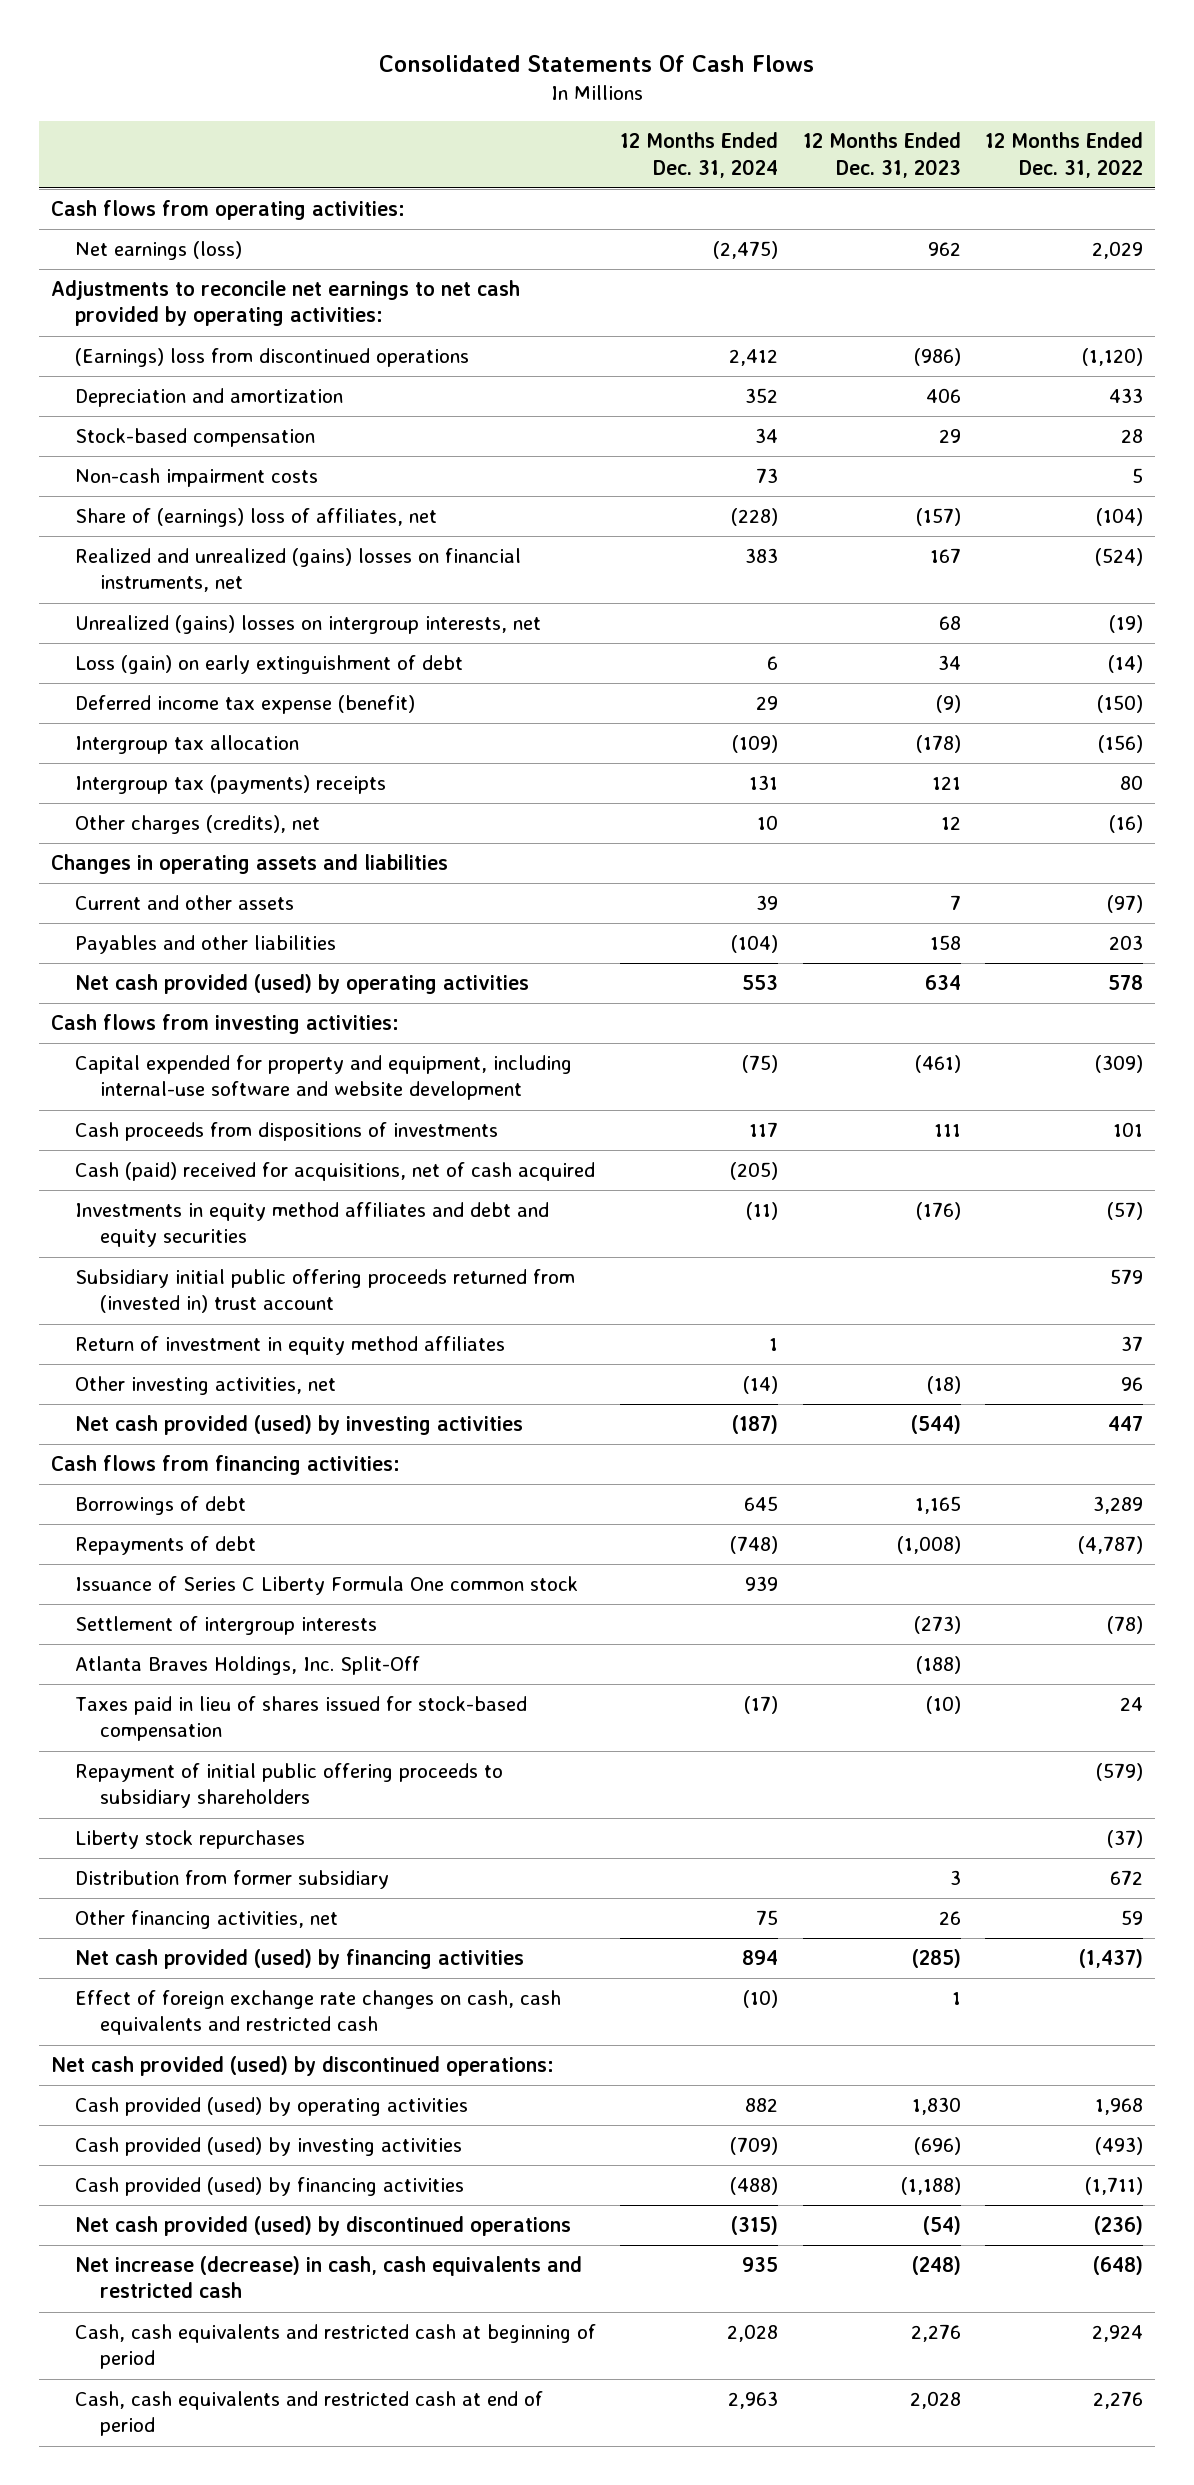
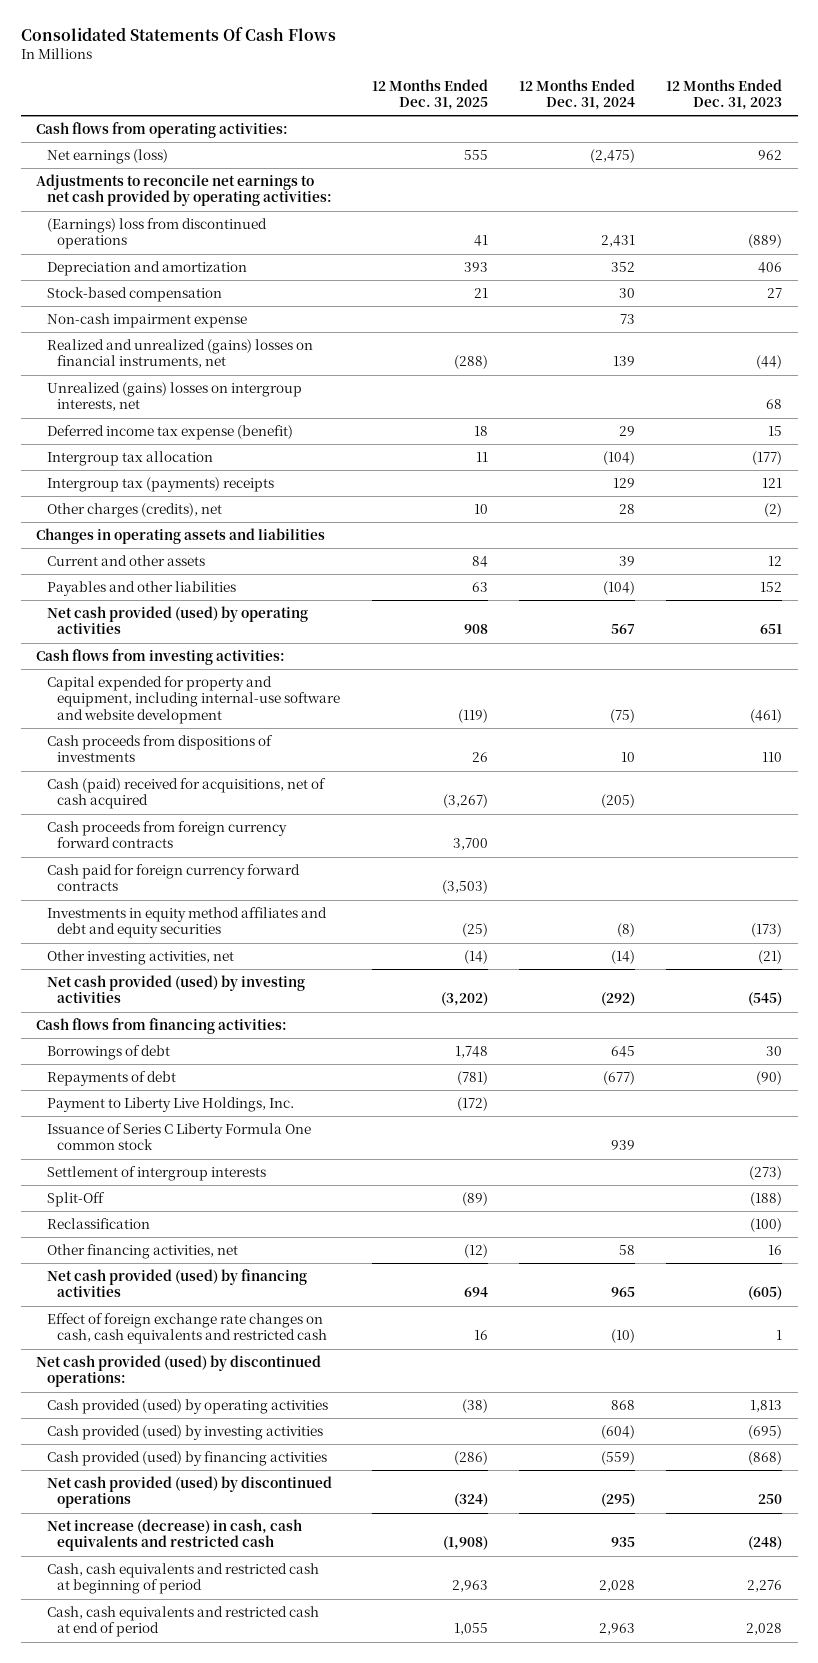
- | 12 Months Ended Dec. 31, 2024 | 12 Months Ended Dec. 31, 2023 | 12 Months Ended Dec. 31, 2022
+ | 12 Months Ended Dec. 31, 2025 | 12 Months Ended Dec. 31, 2024 | 12 Months Ended Dec. 31, 2023
- (Earnings) loss from discontinued operations | 2,412 | (986) | (1,120)
+ (Earnings) loss from discontinued operations | 41 | 2,431 | (889)
- Stock-based compensation | 34 | 29 | 28
- Non-cash impairment costs | 73 | | 5
- Share of (earnings) loss of affiliates, net | (228) | (157) | (104)
- Realized and unrealized (gains) losses on financial instruments, net | 383 | 167 | (524)
+ Stock-based compensation | 21 | 30 | 27
+ Non-cash impairment expense | | 73 |
+ Realized and unrealized (gains) losses on financial instruments, net | (288) | 139 | (44)
- Loss (gain) on early extinguishment of debt | 6 | 34 | (14)
- Deferred income tax expense (benefit) | 29 | (9) | (150)
- Intergroup tax allocation | (109) | (178) | (156)
- Intergroup tax (payments) receipts | 131 | 121 | 80
- Other charges (credits), net | 10 | 12 | (16)
+ Deferred income tax expense (benefit) | 18 | 29 | 15
+ Intergroup tax allocation | 11 | (104) | (177)
+ Intergroup tax (payments) receipts | | 129 | 121
+ Other charges (credits), net | 10 | 28 | (2)
- Current and other assets | 39 | 7 | (97)
- Payables and other liabilities | (104) | 158 | 203
- Net cash provided (used) by operating activities | 553 | 634 | 578
+ Current and other assets | 84 | 39 | 12
+ Payables and other liabilities | 63 | (104) | 152
+ Net cash provided (used) by operating activities | 908 | 567 | 651
- Cash proceeds from dispositions of investments | 117 | 111 | 101
+ Cash proceeds from dispositions of investments | 26 | 10 | 110
- Investments in equity method affiliates and debt and equity securities | (11) | (176) | (57)
- Subsidiary initial public offering proceeds returned from (invested in) trust account | | | 579
- Return of investment in equity method affiliates | 1 | | 37
- Other investing activities, net | (14) | (18) | 96
- Net cash provided (used) by investing activities | (187) | (544) | 447
+ Cash proceeds from foreign currency forward contracts | 3,700 | |
+ Cash paid for foreign currency forward contracts | (3,503) | |
+ Investments in equity method affiliates and debt and equity securities | (25) | (8) | (173)
+ Other investing activities, net | (14) | (14) | (21)
+ Net cash provided (used) by investing activities | (3,202) | (292) | (545)
- Borrowings of debt | 645 | 1,165 | 3,289
- Repayments of debt | (748) | (1,008) | (4,787)
+ Borrowings of debt | 1,748 | 645 | 30
+ Repayments of debt | (781) | (677) | (90)
+ Payment to Liberty Live Holdings, Inc. | (172) | |
- Atlanta Braves Holdings, Inc. Split-Off | | (188) |
- Taxes paid in lieu of shares issued for stock-based compensation | (17) | (10) | 24
- Repayment of initial public offering proceeds to subsidiary shareholders | | | (579)
- Liberty stock repurchases | | | (37)
- Distribution from former subsidiary | | 3 | 672
- Other financing activities, net | 75 | 26 | 59
- Net cash provided (used) by financing activities | 894 | (285) | (1,437)
+ Split-Off | (89) | | (188)
+ Reclassification | | | (100)
+ Other financing activities, net | (12) | 58 | 16
+ Net cash provided (used) by financing activities | 694 | 965 | (605)
- Cash provided (used) by operating activities | 882 | 1,830 | 1,968
- Cash provided (used) by investing activities | (709) | (696) | (493)
- Cash provided (used) by financing activities | (488) | (1,188) | (1,711)
- Net cash provided (used) by discontinued operations | (315) | (54) | (236)
+ Cash provided (used) by operating activities | (38) | 868 | 1,813
+ Cash provided (used) by investing activities | | (604) | (695)
+ Cash provided (used) by financing activities | (286) | (559) | (868)
+ Net cash provided (used) by discontinued operations | (324) | (295) | 250

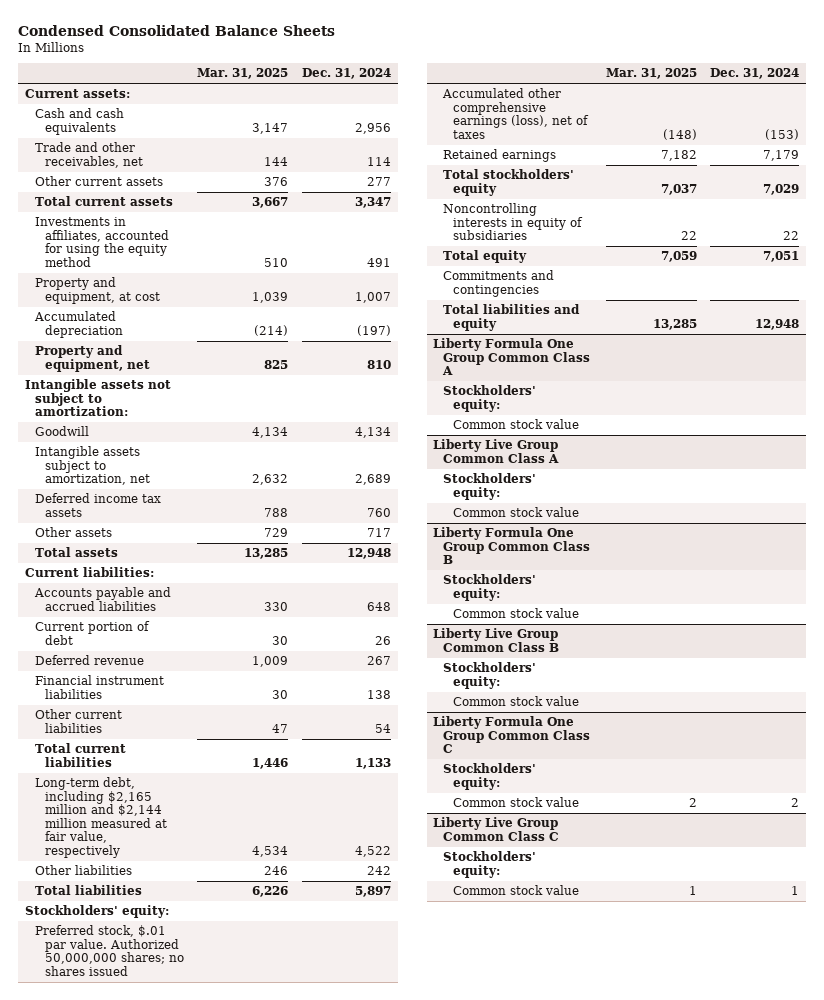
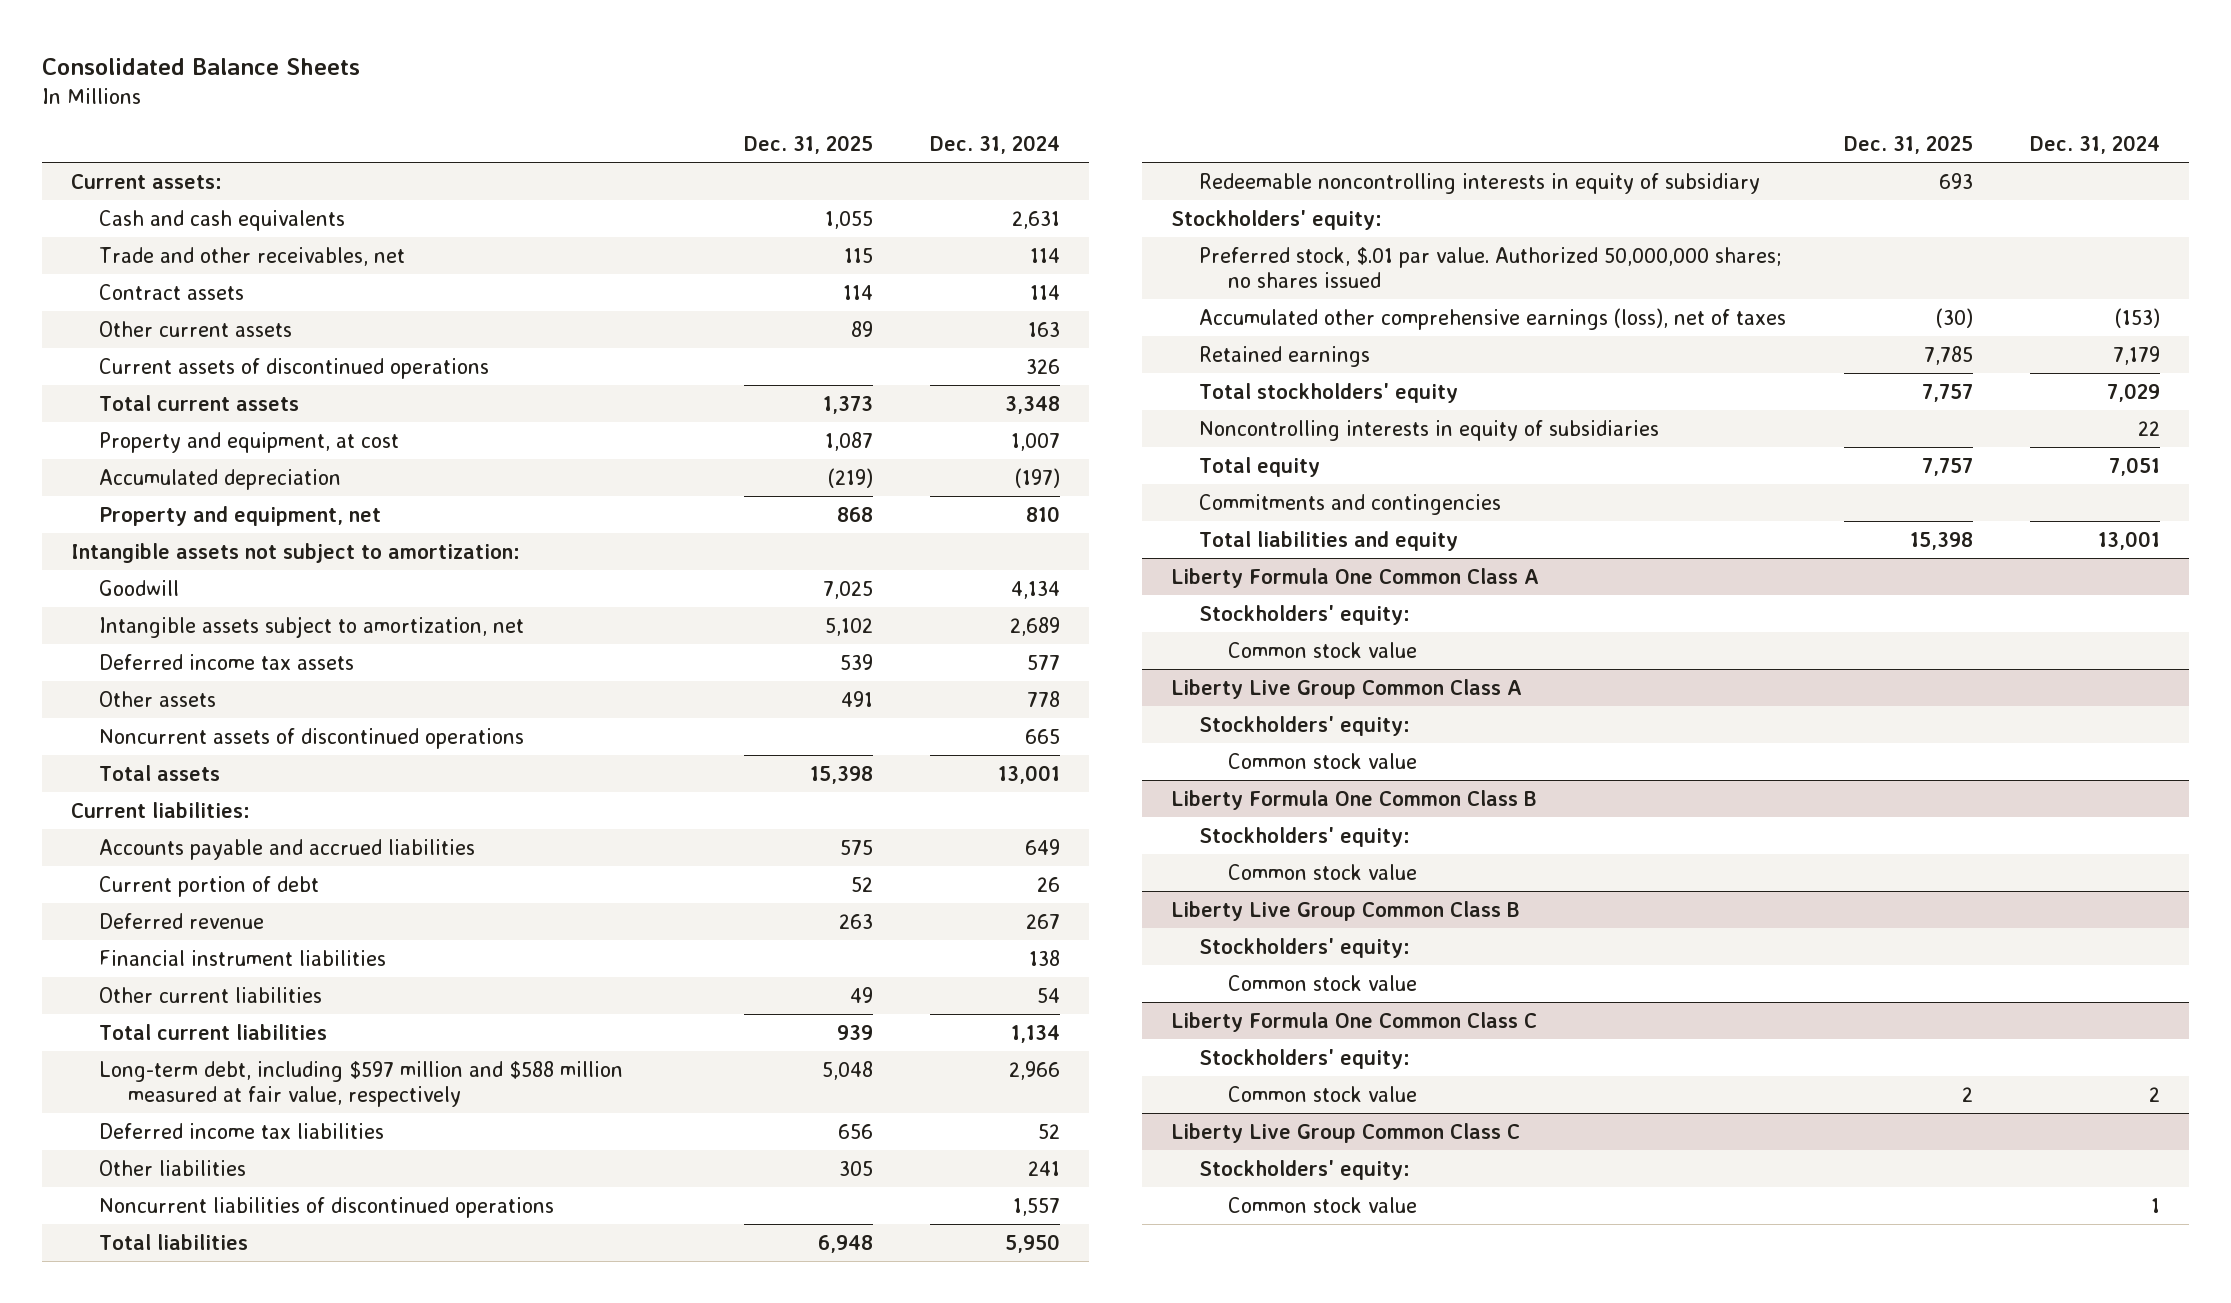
- Condensed Consolidated Balance Sheets
+ Consolidated Balance Sheets
- | Mar. 31, 2025 | Dec. 31, 2024
+ | Dec. 31, 2025 | Dec. 31, 2024
- Cash and cash equivalents | 3,147 | 2,956
+ Cash and cash equivalents | 1,055 | 2,631
- Other current assets | 376 | 277
- Total current assets | 3,667 | 3,347
- Investments in affiliates, accounted for using the equity method | 510 | 491
+ Contract assets | 114 | 114
+ Other current assets | 89 | 163
+ Current assets of discontinued operations | | 326
+ Total current assets | 1,373 | 3,348
- Deferred income tax assets | 788 | 760
- Other assets | 729 | 717
- Total assets | 13,285 | 12,948
+ Deferred income tax assets | 539 | 577
+ Other assets | 491 | 778
+ Noncurrent assets of discontinued operations | | 665
+ Total assets | 15,398 | 13,001
- Accounts payable and accrued liabilities | 330 | 648
+ Accounts payable and accrued liabilities | 575 | 649
- Total current liabilities | 1,446 | 1,133
- Long-term debt, including $2,165 million and $2,144 million measured at fair value, respectively | 4,534 | 4,522
- Other liabilities | 246 | 242
- Total liabilities | 6,226 | 5,897
+ Total current liabilities | 939 | 1,134
+ Long-term debt, including $597 million and $588 million measured at fair value, respectively | 5,048 | 2,966
+ Deferred income tax liabilities | 656 | 52
+ Other liabilities | 305 | 241
+ Noncurrent liabilities of discontinued operations | | 1,557
+ Total liabilities | 6,948 | 5,950
+ Redeemable noncontrolling interests in equity of subsidiary | 693 |
- Total liabilities and equity | 13,285 | 12,948
- Liberty Formula One Group Common Class A
+ Total liabilities and equity | 15,398 | 13,001
+ Liberty Formula One Common Class A
- Liberty Formula One Group Common Class B
+ Liberty Formula One Common Class B
- Liberty Formula One Group Common Class C
+ Liberty Formula One Common Class C

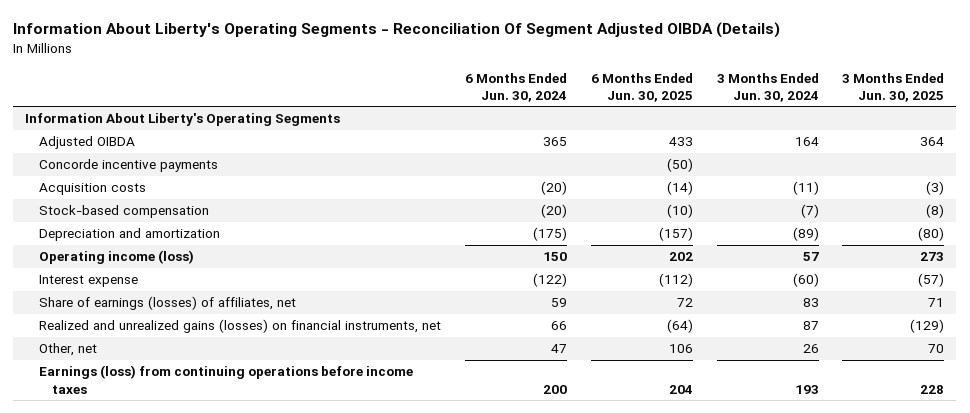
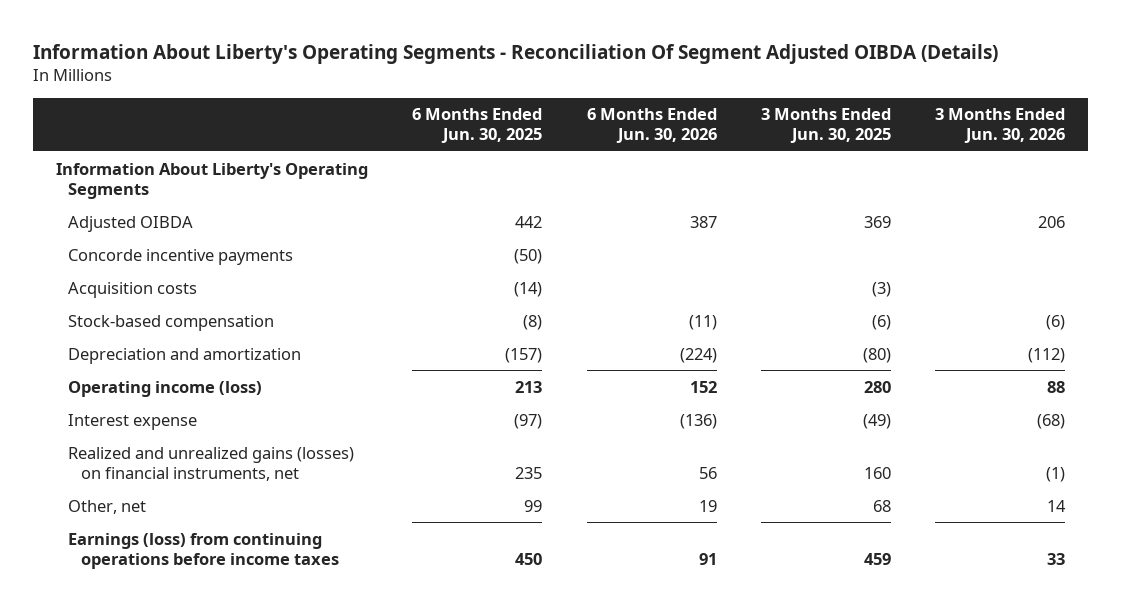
- | 6 Months Ended Jun. 30, 2024 | 6 Months Ended Jun. 30, 2025 | 3 Months Ended Jun. 30, 2024 | 3 Months Ended Jun. 30, 2025
+ | 6 Months Ended Jun. 30, 2025 | 6 Months Ended Jun. 30, 2026 | 3 Months Ended Jun. 30, 2025 | 3 Months Ended Jun. 30, 2026
- Adjusted OIBDA | 365 | 433 | 164 | 364
+ Adjusted OIBDA | 442 | 387 | 369 | 206
- Stock-based compensation | (20) | (10) | (7) | (8)
+ Stock-based compensation | (8) | (11) | (6) | (6)
- Operating income (loss) | 150 | 202 | 57 | 273
- Interest expense | (122) | (112) | (60) | (57)
- Share of earnings (losses) of affiliates, net | 59 | 72 | 83 | 71
- Realized and unrealized gains (losses) on financial instruments, net | 66 | (64) | 87 | (129)
- Other, net | 47 | 106 | 26 | 70
- Earnings (loss) from continuing operations before income taxes | 200 | 204 | 193 | 228
+ Operating income (loss) | 213 | 152 | 280 | 88
+ Interest expense | (97) | (136) | (49) | (68)
+ Realized and unrealized gains (losses) on financial instruments, net | 235 | 56 | 160 | (1)
+ Other, net | 99 | 19 | 68 | 14
+ Earnings (loss) from continuing operations before income taxes | 450 | 91 | 459 | 33

